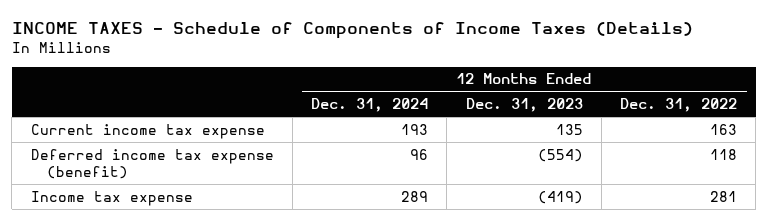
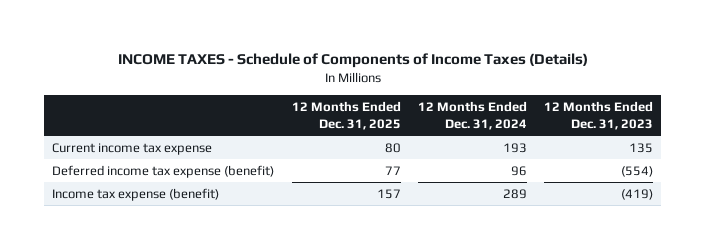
- | 12 Months Ended Dec. 31, 2024 | 12 Months Ended Dec. 31, 2023 | 12 Months Ended Dec. 31, 2022
+ | 12 Months Ended Dec. 31, 2025 | 12 Months Ended Dec. 31, 2024 | 12 Months Ended Dec. 31, 2023
- Income tax expense | 289 | (419) | 281
+ Income tax expense (benefit) | 157 | 289 | (419)

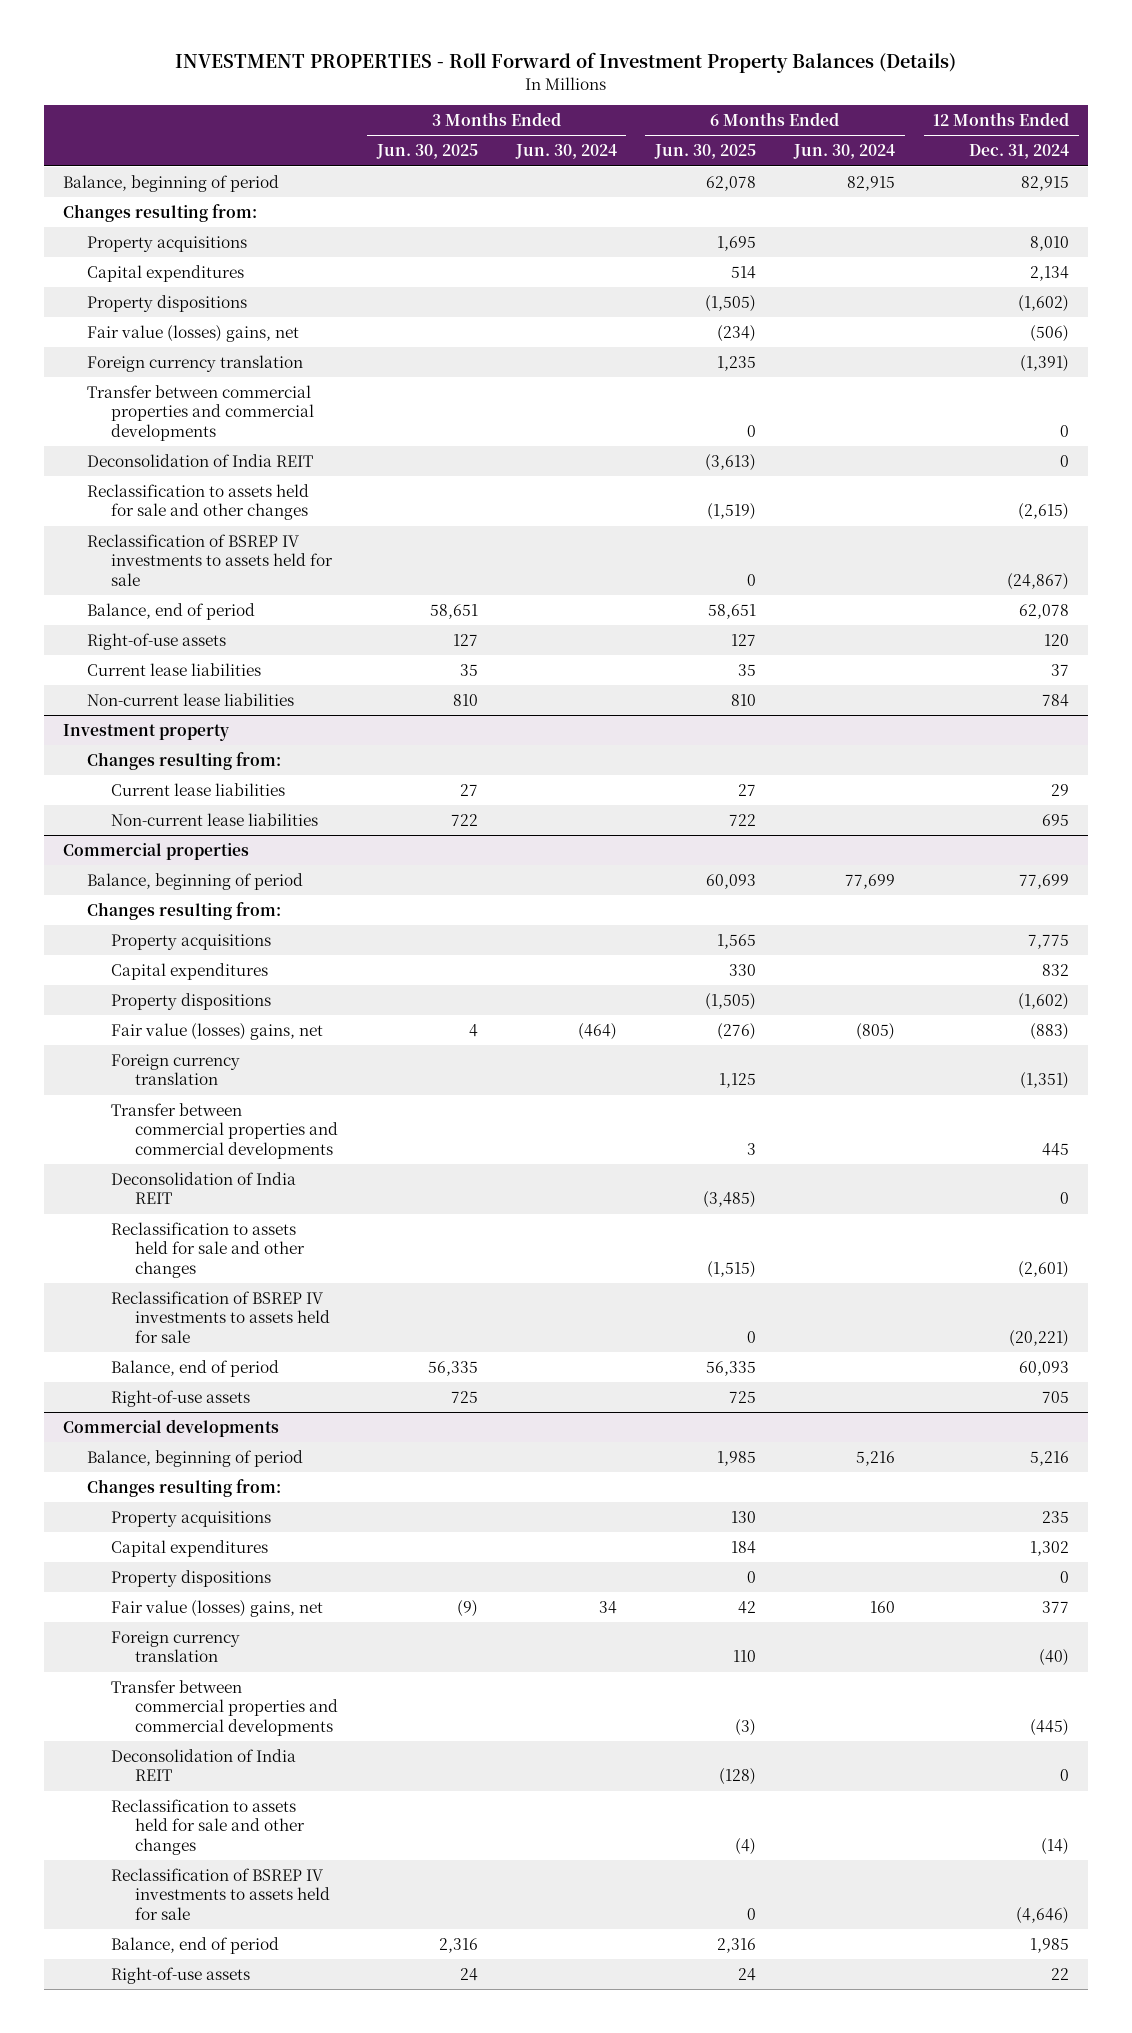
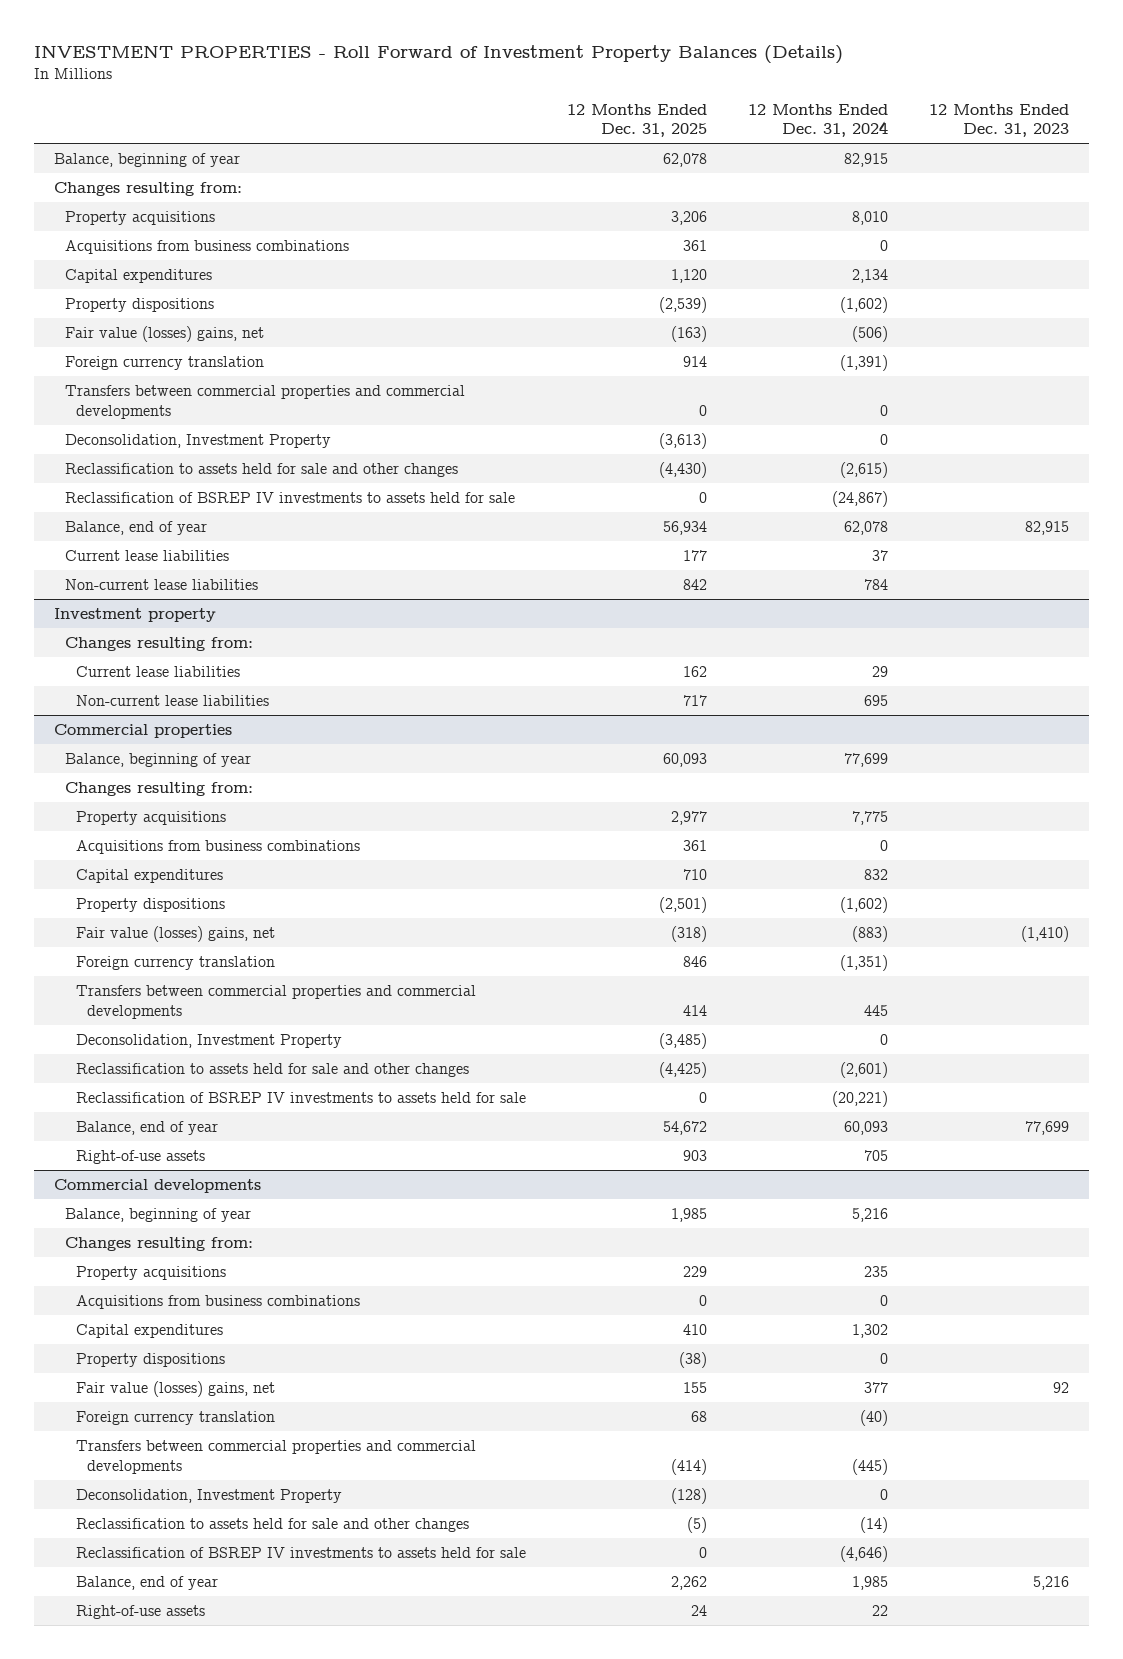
- | 3 Months Ended Jun. 30, 2025 | 3 Months Ended Jun. 30, 2024 | 6 Months Ended Jun. 30, 2025 | 6 Months Ended Jun. 30, 2024 | 12 Months Ended Dec. 31, 2024
+ | 12 Months Ended Dec. 31, 2025 | 12 Months Ended Dec. 31, 2024 | 12 Months Ended Dec. 31, 2023
- Balance, beginning of period | | | 62,078 | 82,915 | 82,915
+ Balance, beginning of year | 62,078 | 82,915 |
+ Acquisitions from business combinations | 361 | 0 |
- Transfer between commercial properties and commercial developments | | | 0 | | 0
- Deconsolidation of India REIT | | | (3,613) | | 0
+ Transfers between commercial properties and commercial developments | 0 | 0 |
+ Deconsolidation, Investment Property | (3,613) | 0 |
- Balance, end of period | 58,651 | | 58,651 | | 62,078
- Right-of-use assets | 127 | | 127 | | 120
+ Balance, end of year | 56,934 | 62,078 | 82,915
@ Commercial properties
- Balance, beginning of period | | | 60,093 | 77,699 | 77,699
+ Balance, beginning of year | 60,093 | 77,699 |
+ Acquisitions from business combinations | 361 | 0 |
- Transfer between commercial properties and commercial developments | | | 3 | | 445
- Deconsolidation of India REIT | | | (3,485) | | 0
+ Transfers between commercial properties and commercial developments | 414 | 445 |
+ Deconsolidation, Investment Property | (3,485) | 0 |
- Balance, end of period | 56,335 | | 56,335 | | 60,093
+ Balance, end of year | 54,672 | 60,093 | 77,699
@ Commercial developments
- Balance, beginning of period | | | 1,985 | 5,216 | 5,216
+ Balance, beginning of year | 1,985 | 5,216 |
+ Acquisitions from business combinations | 0 | 0 |
- Transfer between commercial properties and commercial developments | | | (3) | | (445)
- Deconsolidation of India REIT | | | (128) | | 0
+ Transfers between commercial properties and commercial developments | (414) | (445) |
+ Deconsolidation, Investment Property | (128) | 0 |
- Balance, end of period | 2,316 | | 2,316 | | 1,985
+ Balance, end of year | 2,262 | 1,985 | 5,216

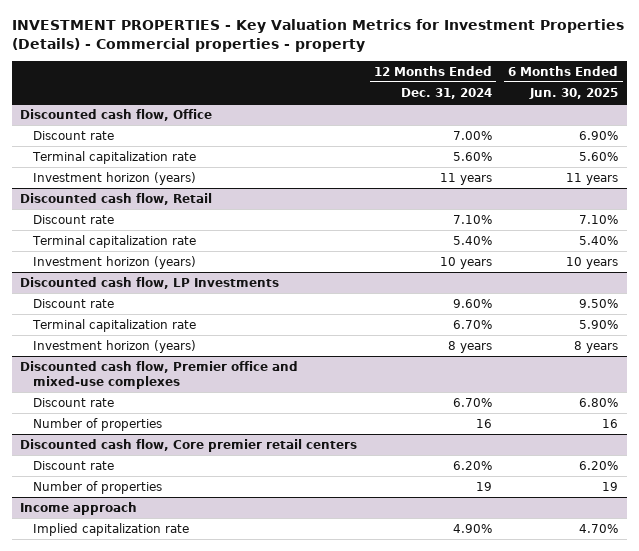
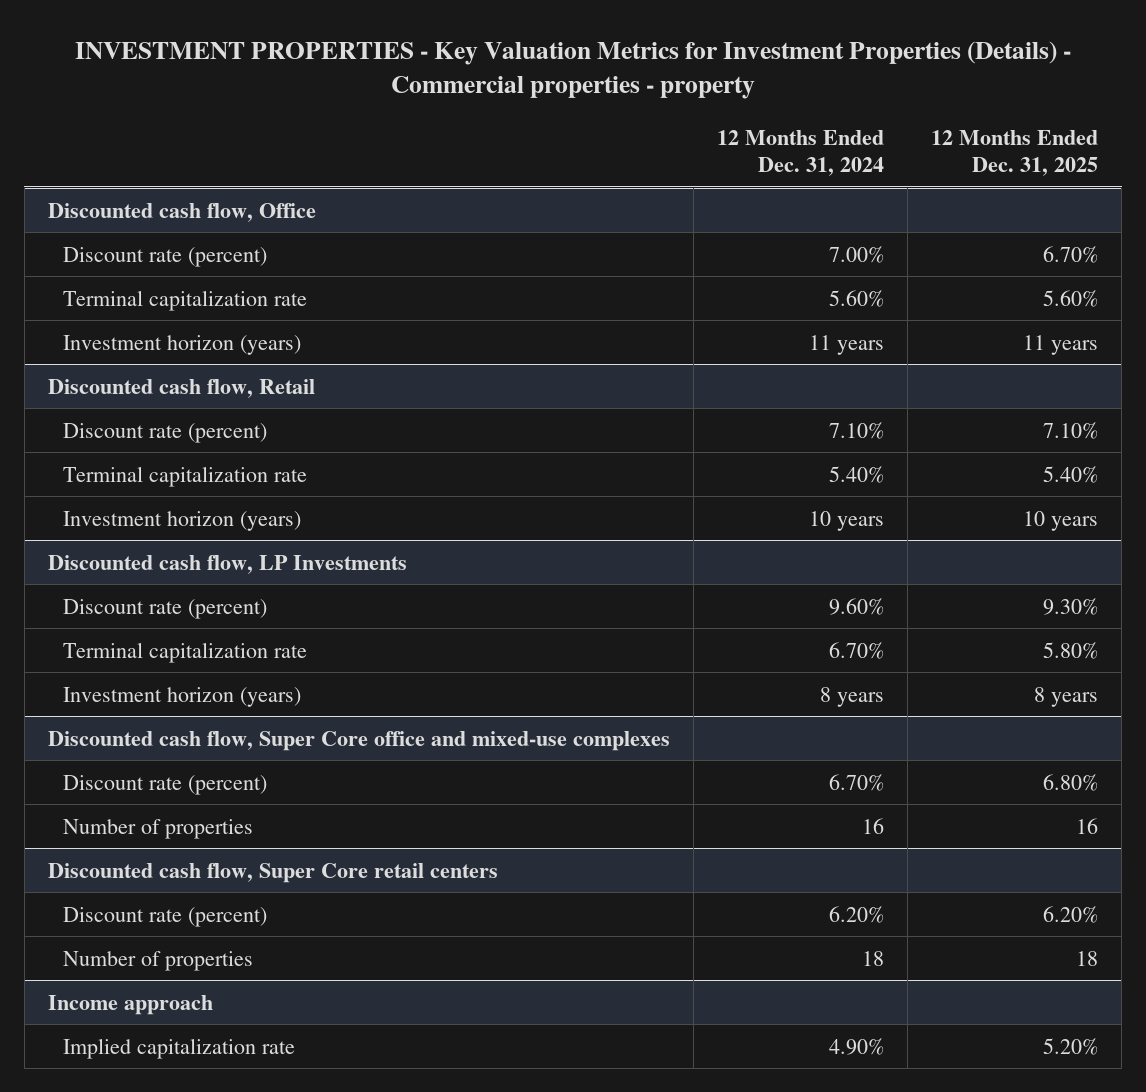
- | 12 Months Ended Dec. 31, 2024 | 6 Months Ended Jun. 30, 2025
+ | 12 Months Ended Dec. 31, 2024 | 12 Months Ended Dec. 31, 2025
@ Discounted cash flow, Office
- Discount rate | 7.00% | 6.90%
+ Discount rate (percent) | 7.00% | 6.70%
@ Discounted cash flow, Retail
- Discount rate | 7.10% | 7.10%
+ Discount rate (percent) | 7.10% | 7.10%
@ Discounted cash flow, LP Investments
- Discount rate | 9.60% | 9.50%
+ Discount rate (percent) | 9.60% | 9.30%
- Discounted cash flow, Premier office and mixed-use complexes
- Discount rate | 6.70% | 6.80%
+ Discounted cash flow, Super Core office and mixed-use complexes
+ Discount rate (percent) | 6.70% | 6.80%
- Discounted cash flow, Core premier retail centers
- Discount rate | 6.20% | 6.20%
- Number of properties | 19 | 19
+ Discounted cash flow, Super Core retail centers
+ Discount rate (percent) | 6.20% | 6.20%
+ Number of properties | 18 | 18

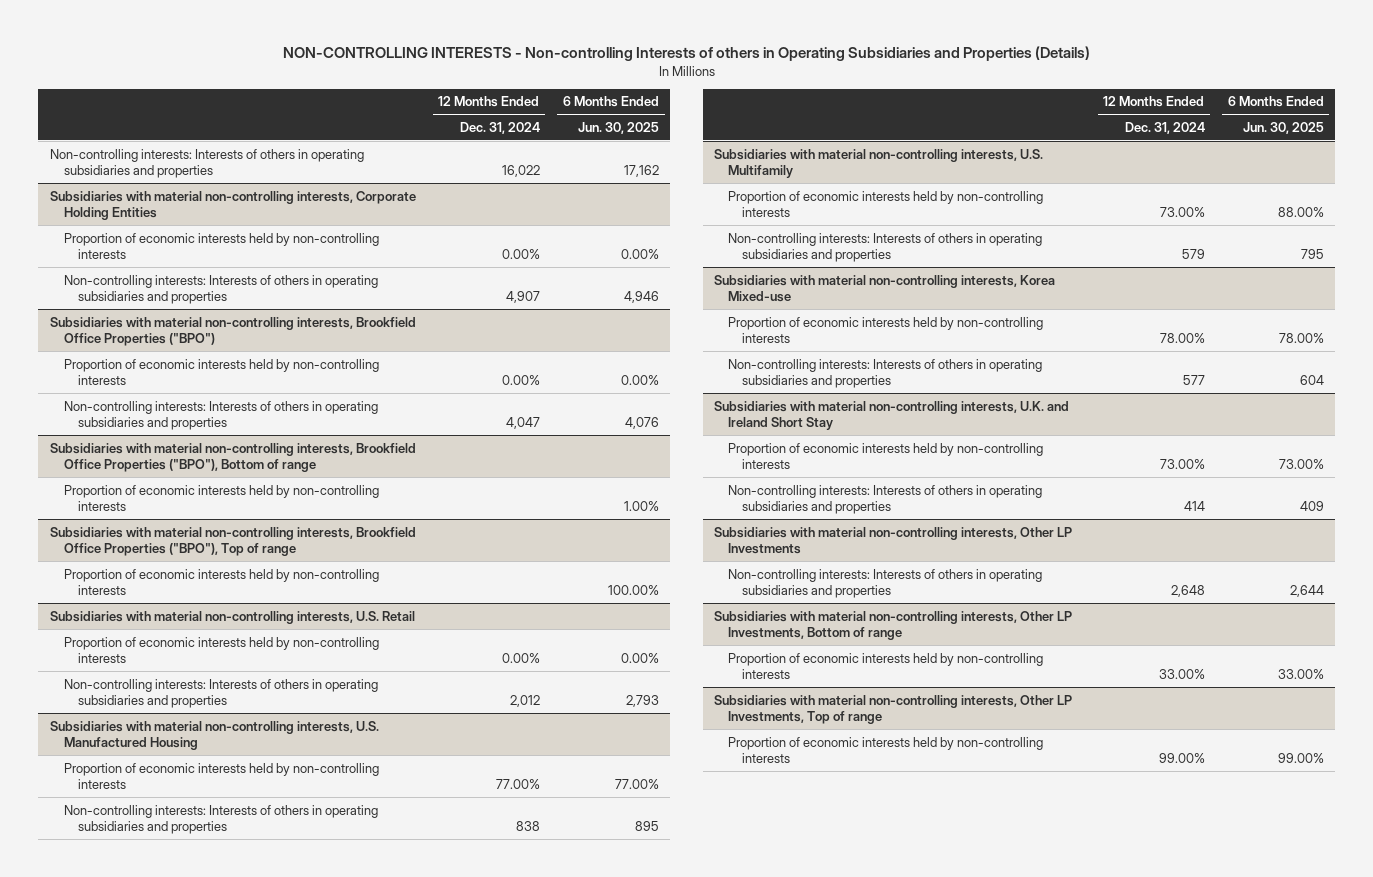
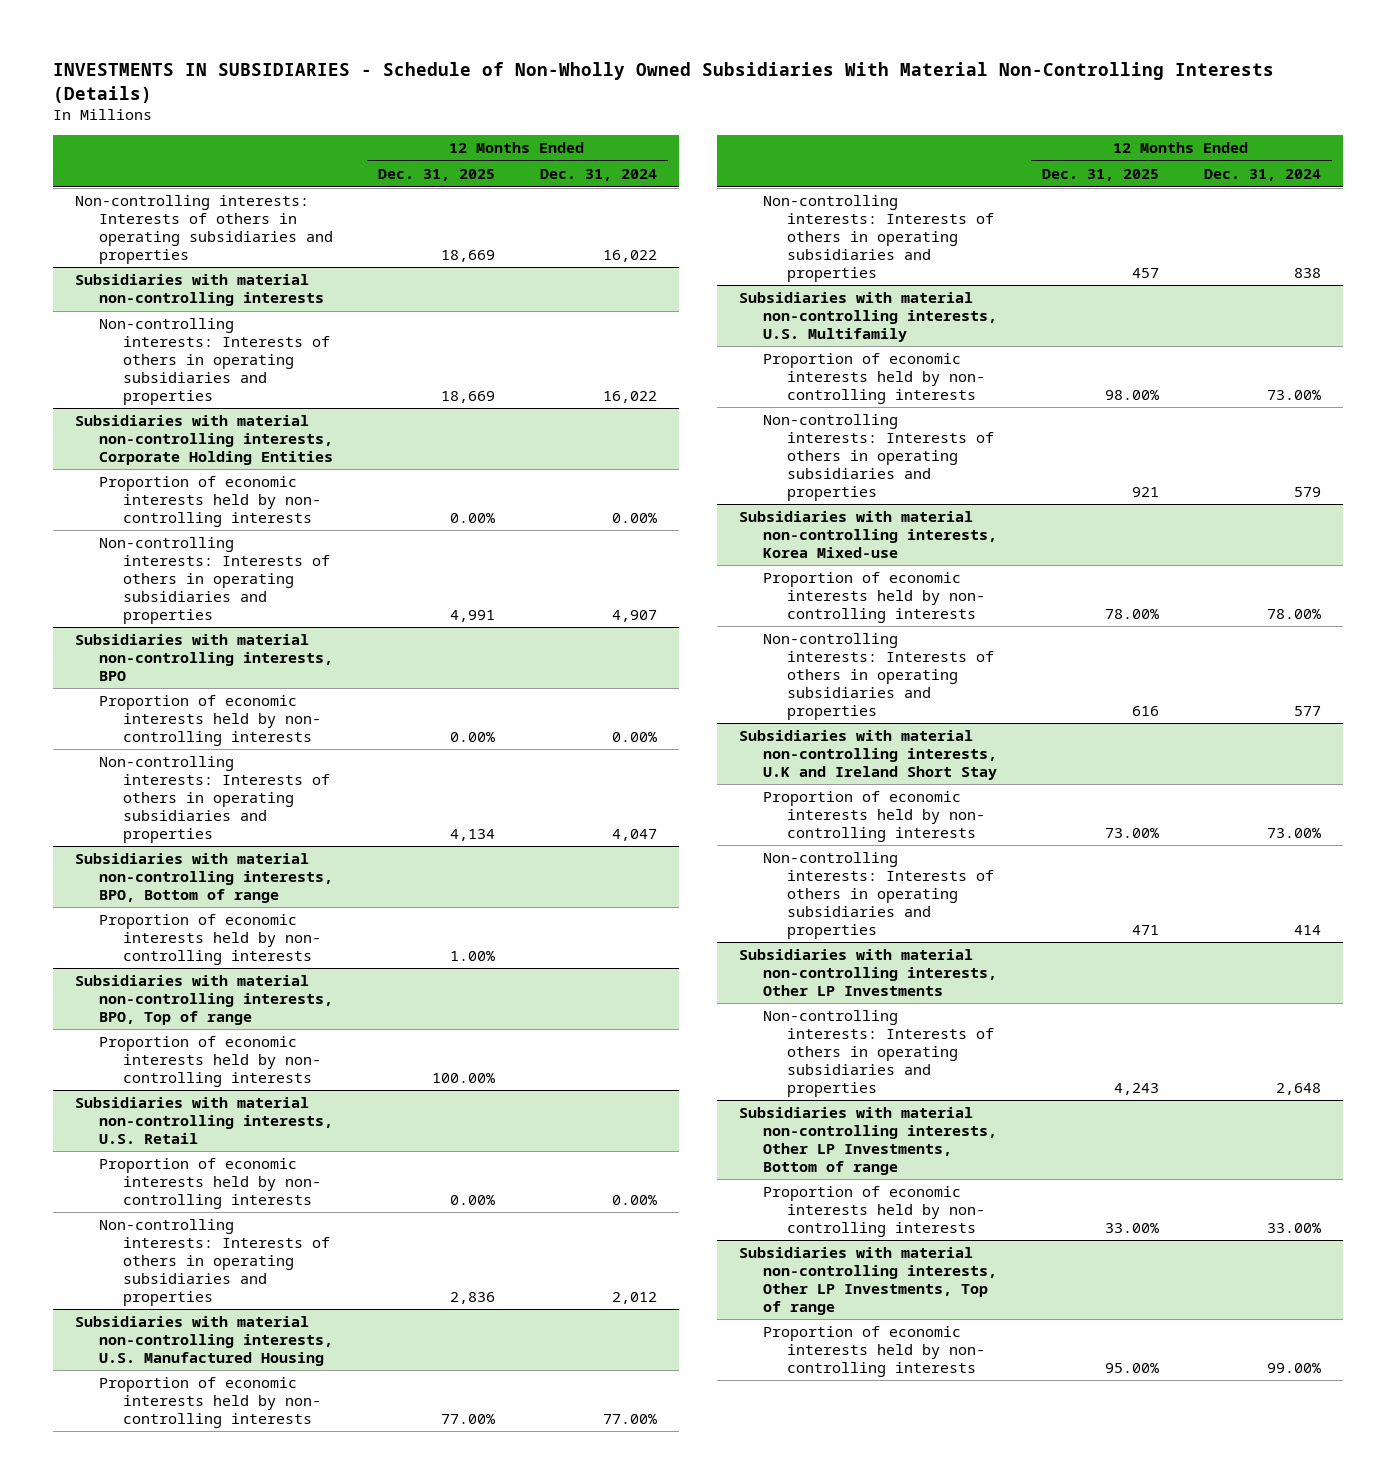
- NON-CONTROLLING INTERESTS - Non-controlling Interests of others in Operating Subsidiaries and Properties (Details)
+ INVESTMENTS IN SUBSIDIARIES - Schedule of Non-Wholly Owned Subsidiaries With Material Non-Controlling Interests (Details)
- | 12 Months Ended Dec. 31, 2024 | 6 Months Ended Jun. 30, 2025
+ | 12 Months Ended Dec. 31, 2025 | 12 Months Ended Dec. 31, 2024
+ Subsidiaries with material non-controlling interests
+ Non-controlling interests: Interests of others in operating subsidiaries and properties | 18,669 | 16,022
@ Subsidiaries with material non-controlling interests, Corporate Holding Entities
- Proportion of economic interests held by non-controlling interests | 0.00% | 0.00%
+ Proportion of economic interests held by non- controlling interests | 0.00% | 0.00%
- Subsidiaries with material non-controlling interests, Brookfield Office Properties ("BPO")
- Proportion of economic interests held by non-controlling interests | 0.00% | 0.00%
+ Subsidiaries with material non-controlling interests, BPO
+ Proportion of economic interests held by non- controlling interests | 0.00% | 0.00%
- Subsidiaries with material non-controlling interests, Brookfield Office Properties ("BPO"), Bottom of range
- Proportion of economic interests held by non-controlling interests | | 1.00%
- Subsidiaries with material non-controlling interests, Brookfield Office Properties ("BPO"), Top of range
- Proportion of economic interests held by non-controlling interests | | 100.00%
+ Subsidiaries with material non-controlling interests, BPO, Bottom of range
+ Proportion of economic interests held by non- controlling interests | 1.00% |
+ Subsidiaries with material non-controlling interests, BPO, Top of range
+ Proportion of economic interests held by non- controlling interests | 100.00% |
@ Subsidiaries with material non-controlling interests, U.S. Retail
- Proportion of economic interests held by non-controlling interests | 0.00% | 0.00%
+ Proportion of economic interests held by non- controlling interests | 0.00% | 0.00%
@ Subsidiaries with material non-controlling interests, U.S. Manufactured Housing
- Proportion of economic interests held by non-controlling interests | 77.00% | 77.00%
+ Proportion of economic interests held by non- controlling interests | 77.00% | 77.00%
@ Subsidiaries with material non-controlling interests, U.S. Multifamily
- Proportion of economic interests held by non-controlling interests | 73.00% | 88.00%
+ Proportion of economic interests held by non- controlling interests | 98.00% | 73.00%
@ Subsidiaries with material non-controlling interests, Korea Mixed-use
- Proportion of economic interests held by non-controlling interests | 78.00% | 78.00%
+ Proportion of economic interests held by non- controlling interests | 78.00% | 78.00%
- Subsidiaries with material non-controlling interests, U.K. and Ireland Short Stay
- Proportion of economic interests held by non-controlling interests | 73.00% | 73.00%
+ Subsidiaries with material non-controlling interests, U.K and Ireland Short Stay
+ Proportion of economic interests held by non- controlling interests | 73.00% | 73.00%
@ Subsidiaries with material non-controlling interests, Other LP Investments, Bottom of range
- Proportion of economic interests held by non-controlling interests | 33.00% | 33.00%
+ Proportion of economic interests held by non- controlling interests | 33.00% | 33.00%
@ Subsidiaries with material non-controlling interests, Other LP Investments, Top of range
- Proportion of economic interests held by non-controlling interests | 99.00% | 99.00%
+ Proportion of economic interests held by non- controlling interests | 95.00% | 99.00%

